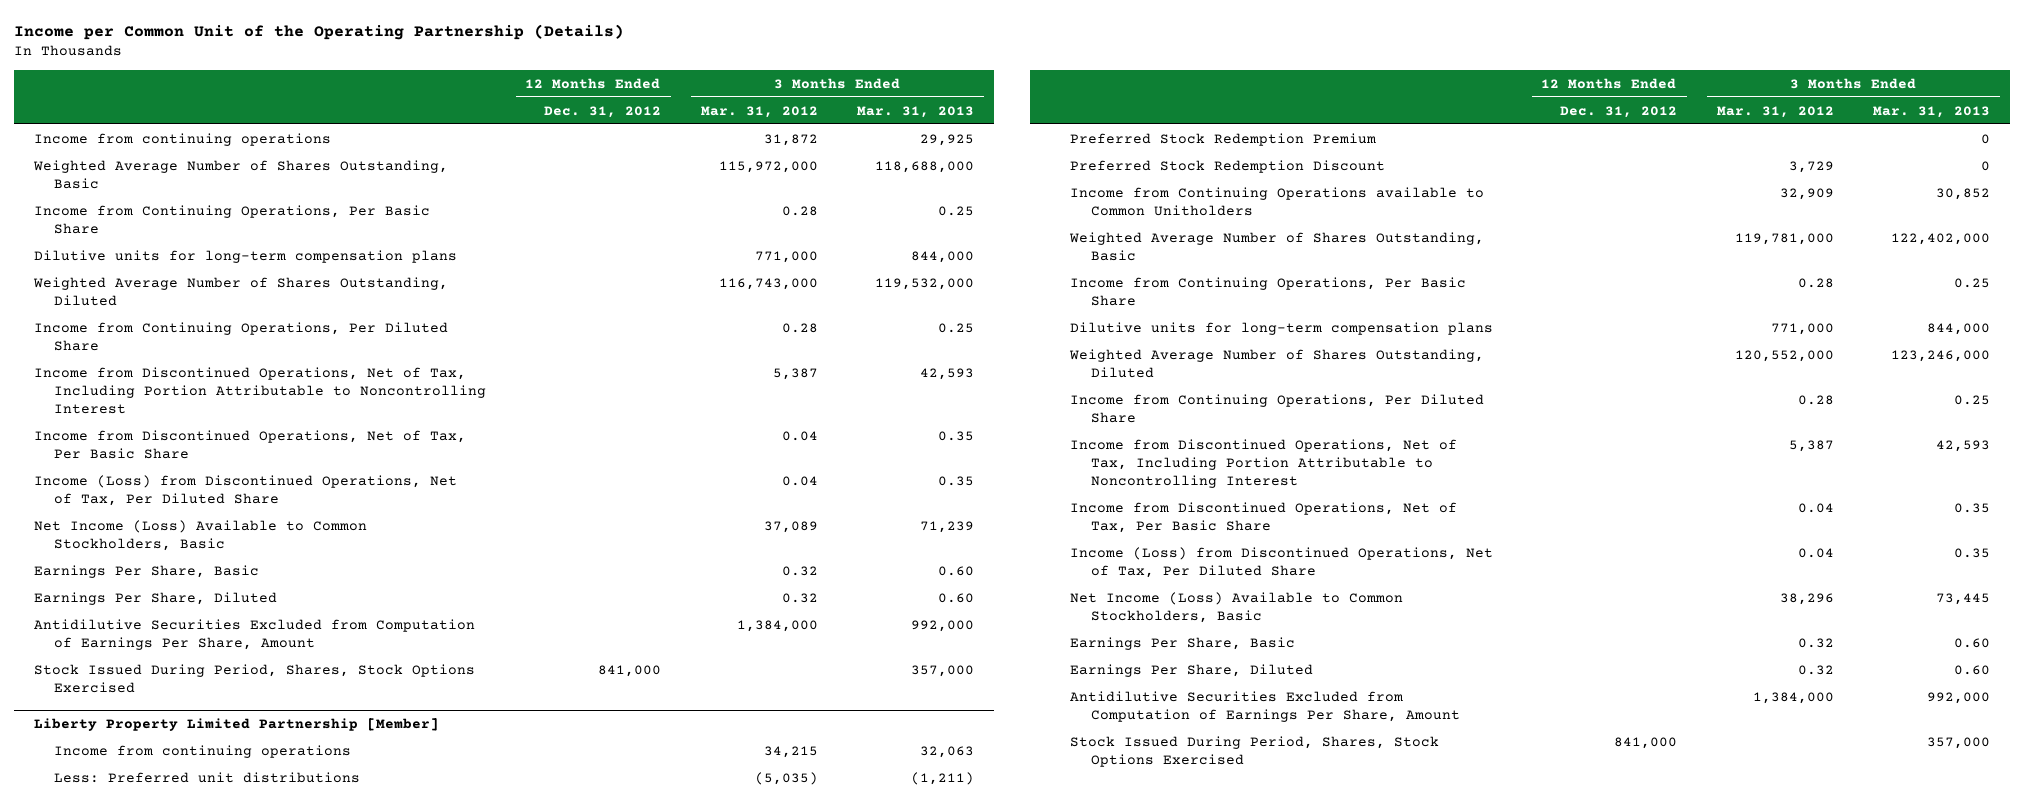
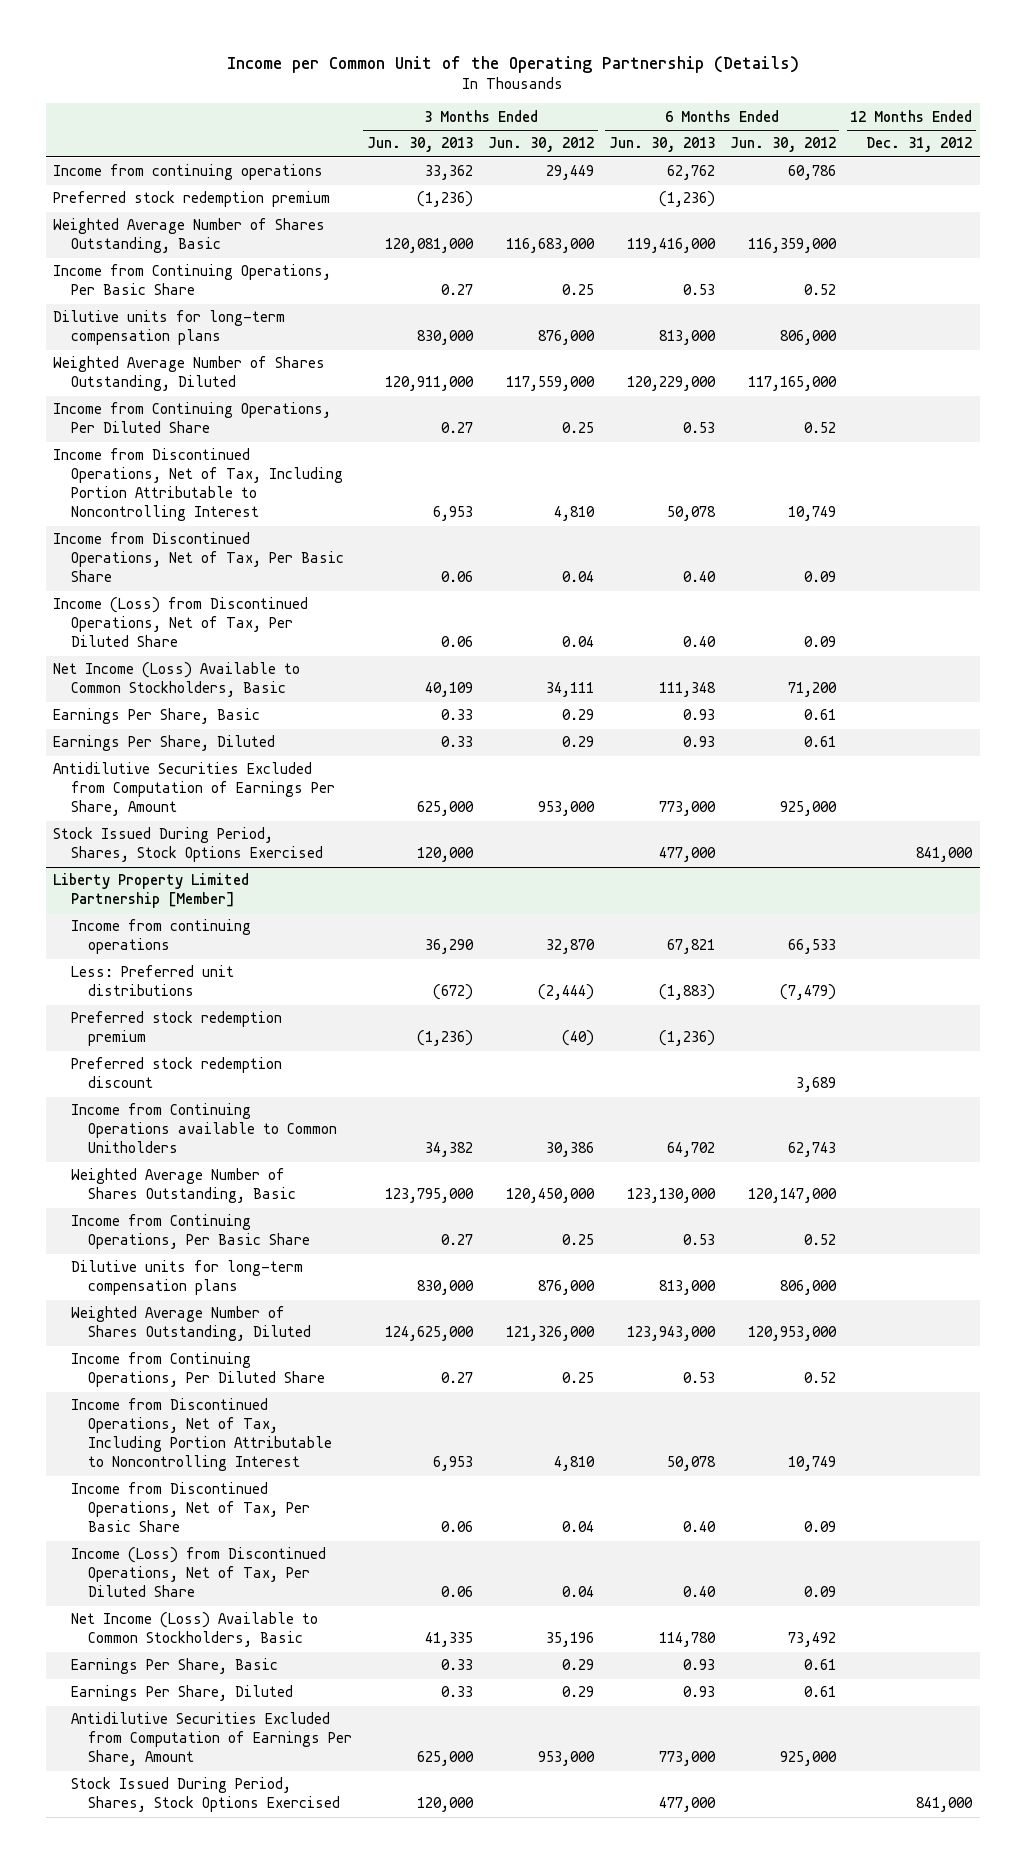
- | 12 Months Ended Dec. 31, 2012 | 3 Months Ended Mar. 31, 2012 | 3 Months Ended Mar. 31, 2013
+ | 3 Months Ended Jun. 30, 2013 | 3 Months Ended Jun. 30, 2012 | 6 Months Ended Jun. 30, 2013 | 6 Months Ended Jun. 30, 2012 | 12 Months Ended Dec. 31, 2012
+ Preferred stock redemption premium | (1,236) | | (1,236) | |
@ Liberty Property Limited Partnership [Member]
- Preferred Stock Redemption Premium | | | 0
- Preferred Stock Redemption Discount | | 3,729 | 0
+ Preferred stock redemption premium | (1,236) | (40) | (1,236) | |
+ Preferred stock redemption discount | | | | 3,689 |

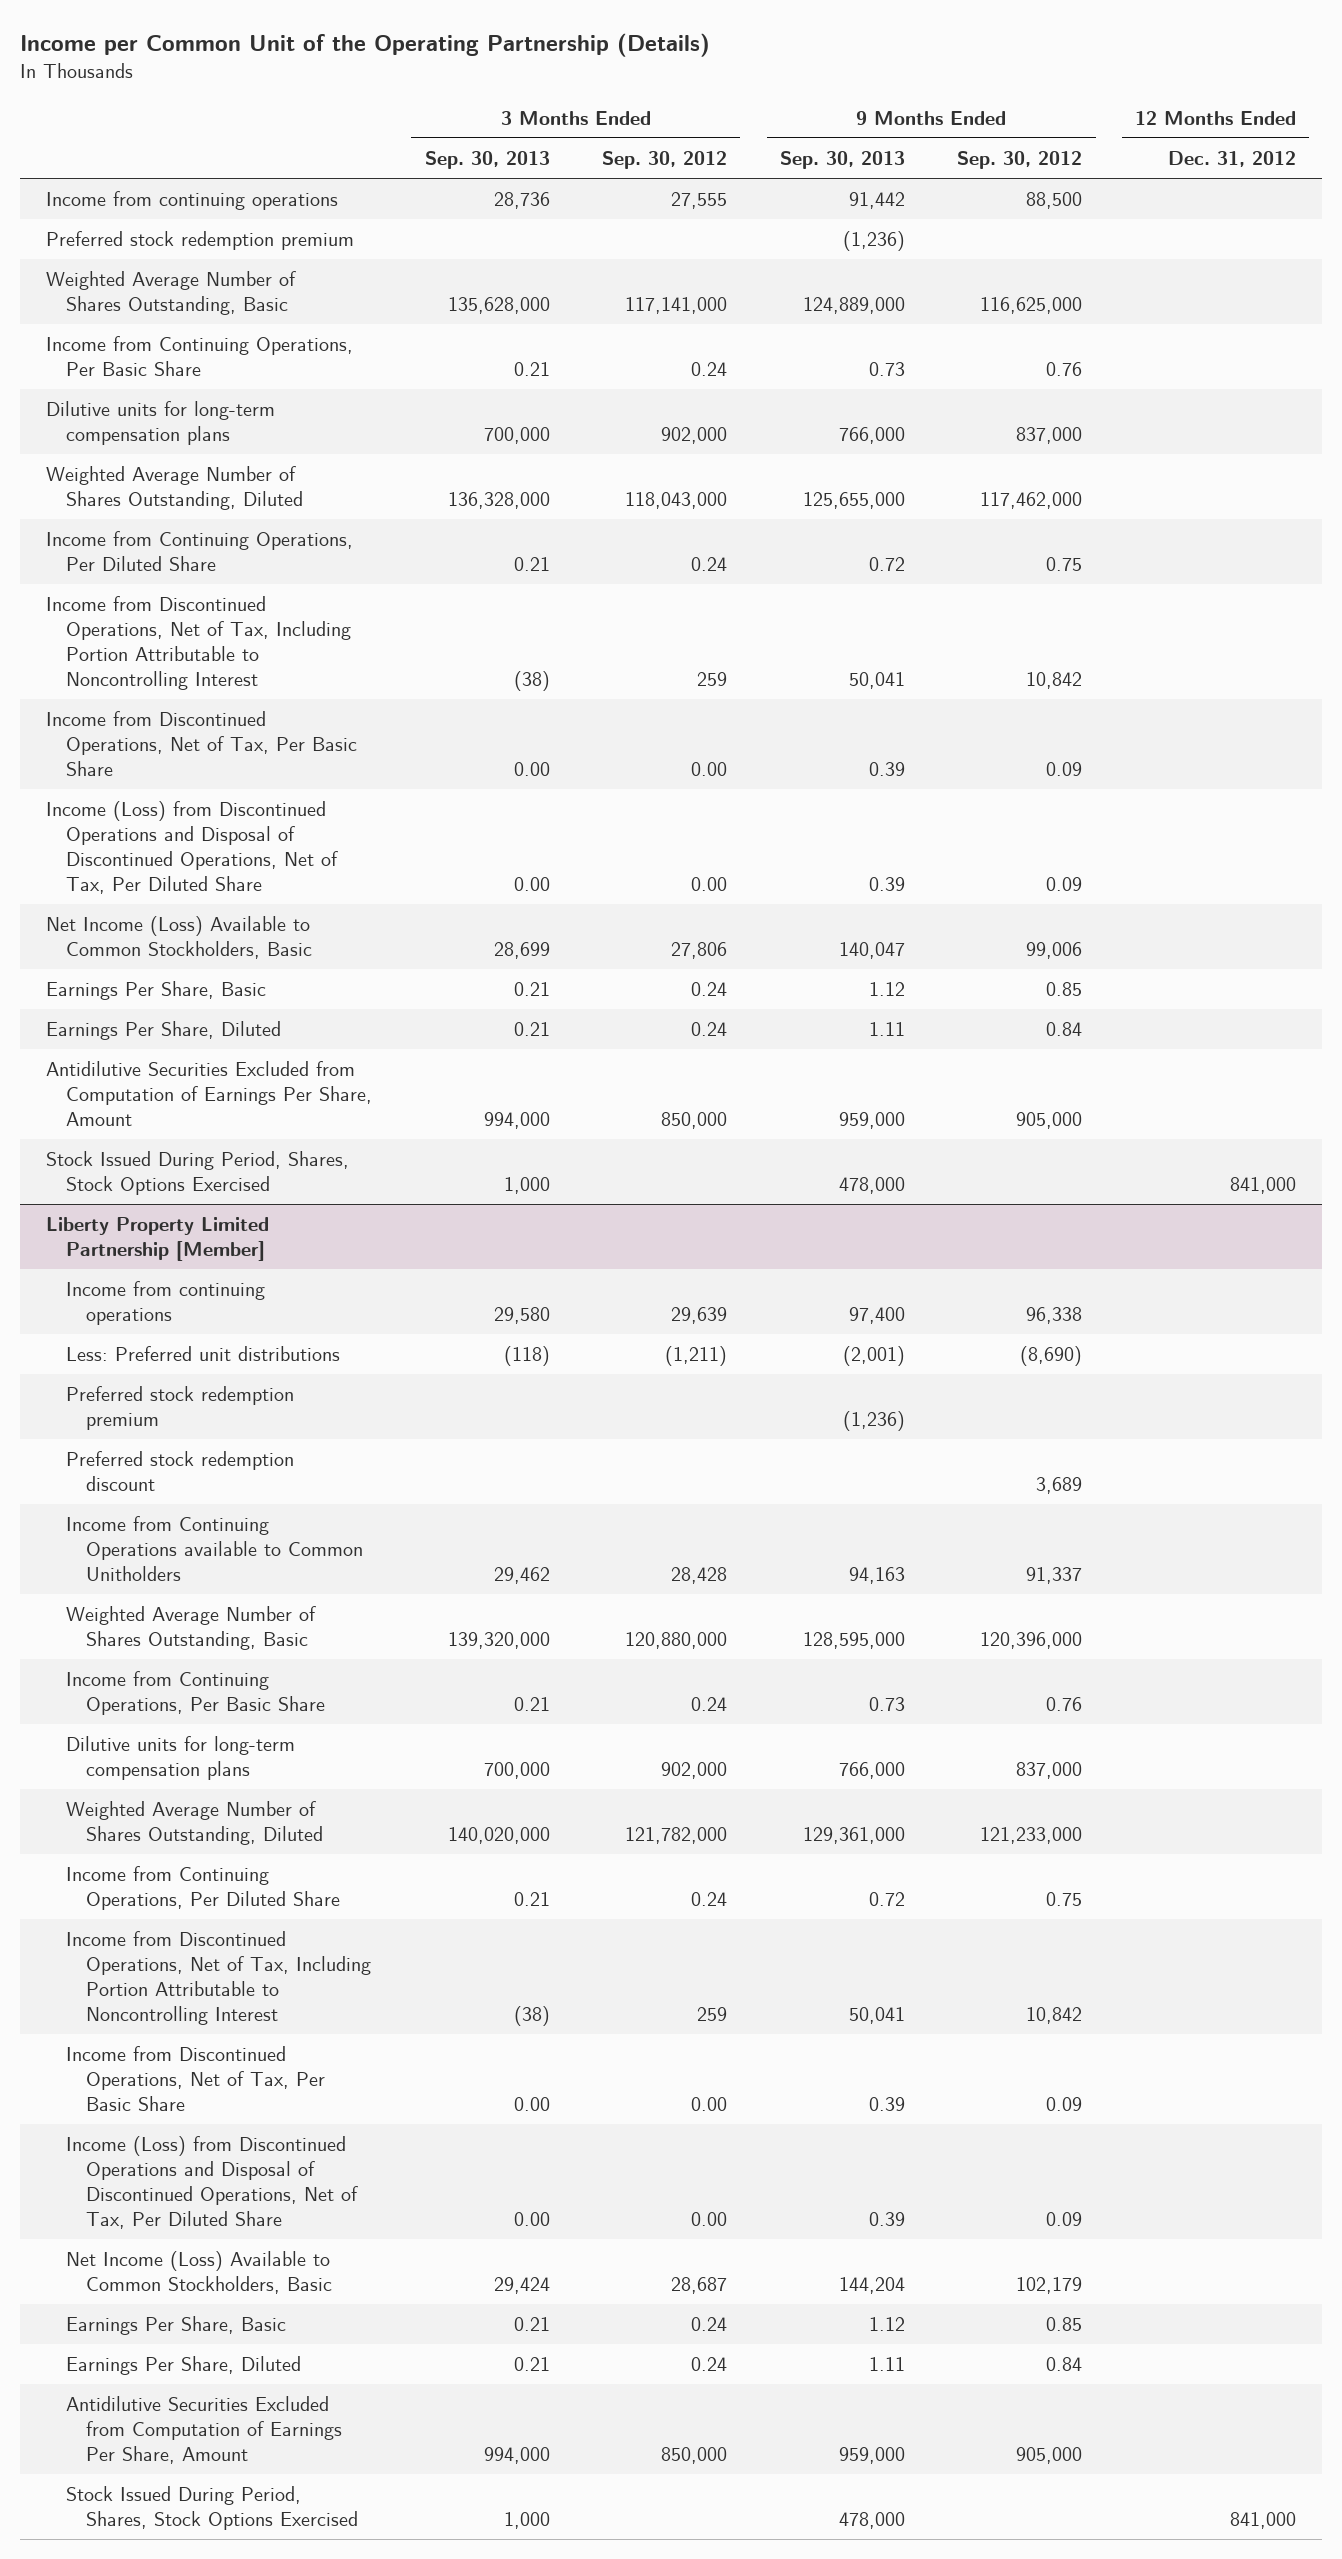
- | 3 Months Ended Jun. 30, 2013 | 3 Months Ended Jun. 30, 2012 | 6 Months Ended Jun. 30, 2013 | 6 Months Ended Jun. 30, 2012 | 12 Months Ended Dec. 31, 2012
+ | 3 Months Ended Sep. 30, 2013 | 3 Months Ended Sep. 30, 2012 | 9 Months Ended Sep. 30, 2013 | 9 Months Ended Sep. 30, 2012 | 12 Months Ended Dec. 31, 2012
- Income (Loss) from Discontinued Operations, Net of Tax, Per Diluted Share | 0.06 | 0.04 | 0.40 | 0.09 |
+ Income (Loss) from Discontinued Operations and Disposal of Discontinued Operations, Net of Tax, Per Diluted Share | 0.00 | 0.00 | 0.39 | 0.09 |
@ Liberty Property Limited Partnership [Member]
- Income (Loss) from Discontinued Operations, Net of Tax, Per Diluted Share | 0.06 | 0.04 | 0.40 | 0.09 |
+ Income (Loss) from Discontinued Operations and Disposal of Discontinued Operations, Net of Tax, Per Diluted Share | 0.00 | 0.00 | 0.39 | 0.09 |

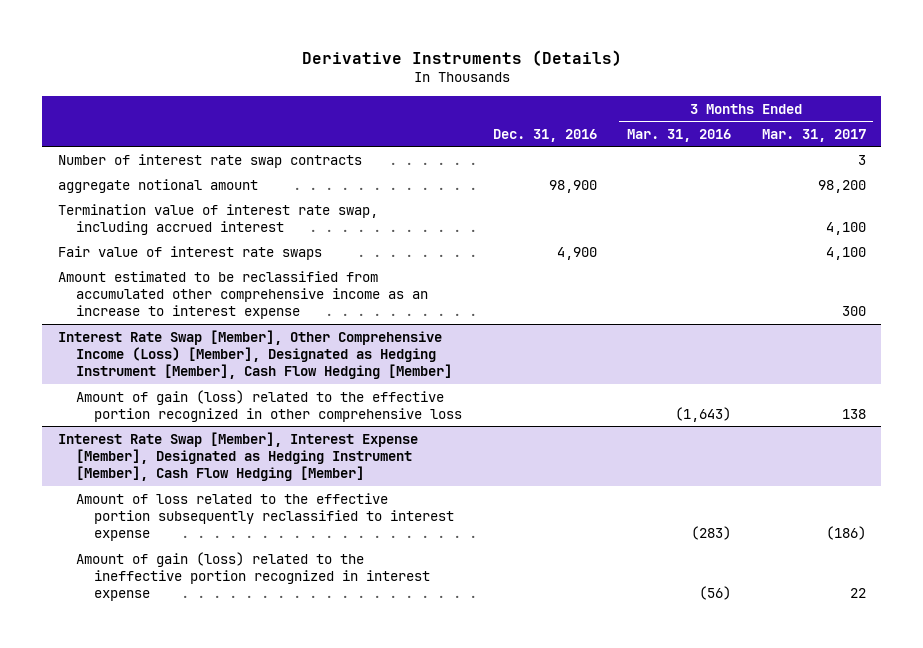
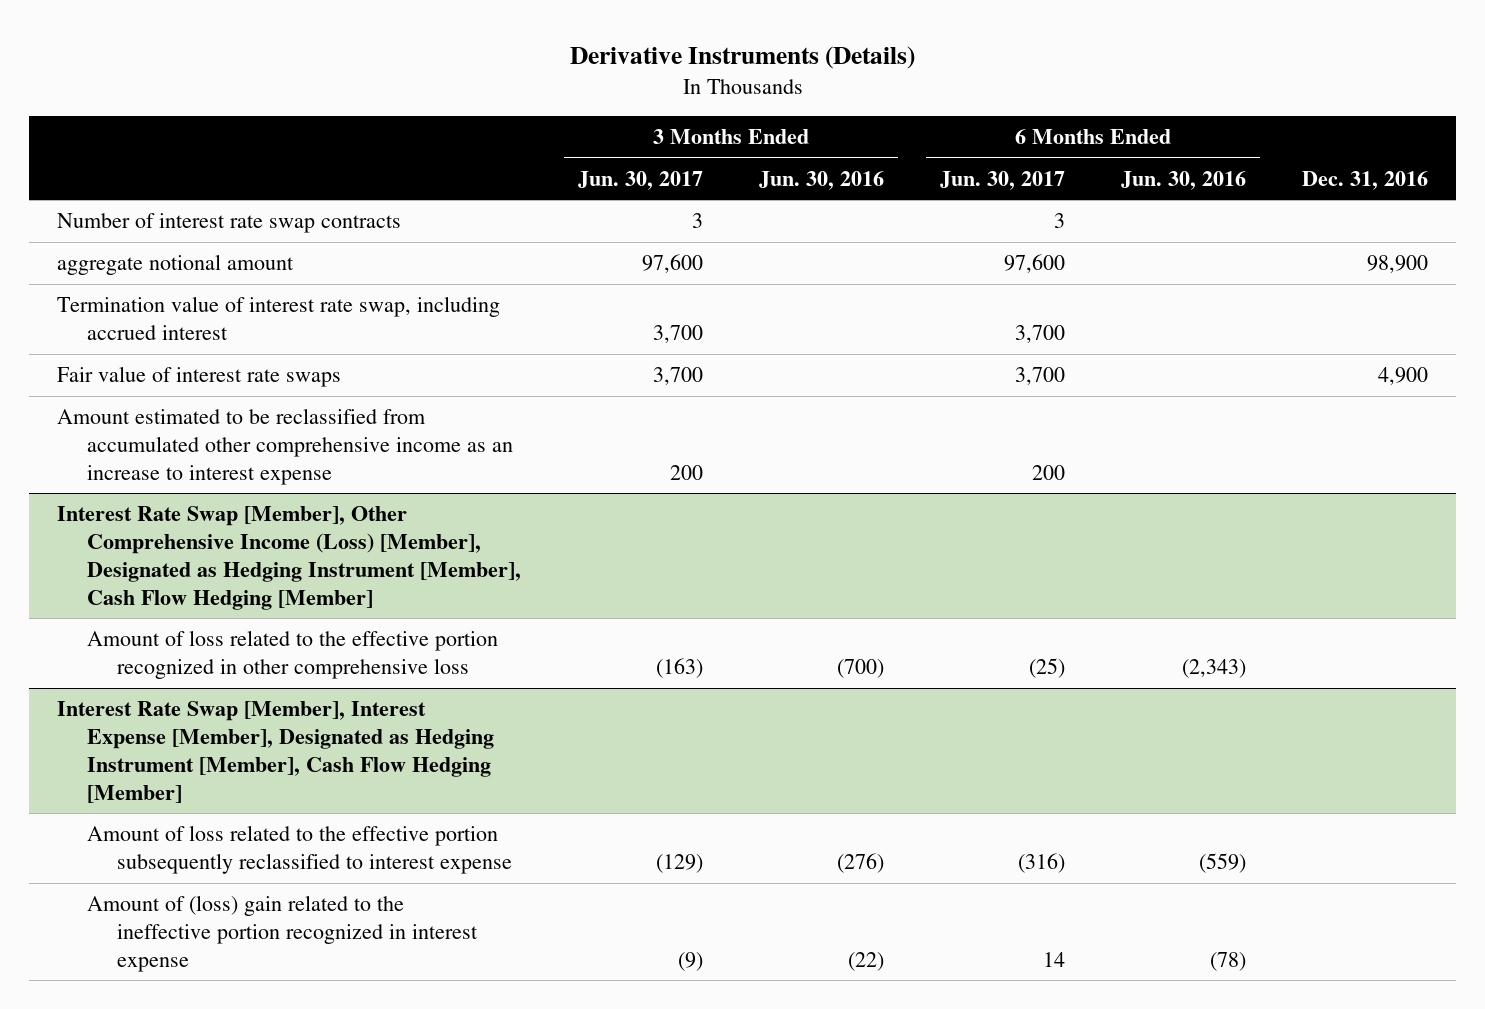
- | Dec. 31, 2016 | 3 Months Ended Mar. 31, 2016 | 3 Months Ended Mar. 31, 2017
+ | 3 Months Ended Jun. 30, 2017 | 3 Months Ended Jun. 30, 2016 | 6 Months Ended Jun. 30, 2017 | 6 Months Ended Jun. 30, 2016 | Dec. 31, 2016
@ Interest Rate Swap [Member], Other Comprehensive Income (Loss) [Member], Designated as Hedging Instrument [Member], Cash Flow Hedging [Member]
- Amount of gain (loss) related to the effective portion recognized in other comprehensive loss | | (1,643) | 138
+ Amount of loss related to the effective portion recognized in other comprehensive loss | (163) | (700) | (25) | (2,343) |
@ Interest Rate Swap [Member], Interest Expense [Member], Designated as Hedging Instrument [Member], Cash Flow Hedging [Member]
- Amount of gain (loss) related to the ineffective portion recognized in interest expense | | (56) | 22
+ Amount of (loss) gain related to the ineffective portion recognized in interest expense | (9) | (22) | 14 | (78) |

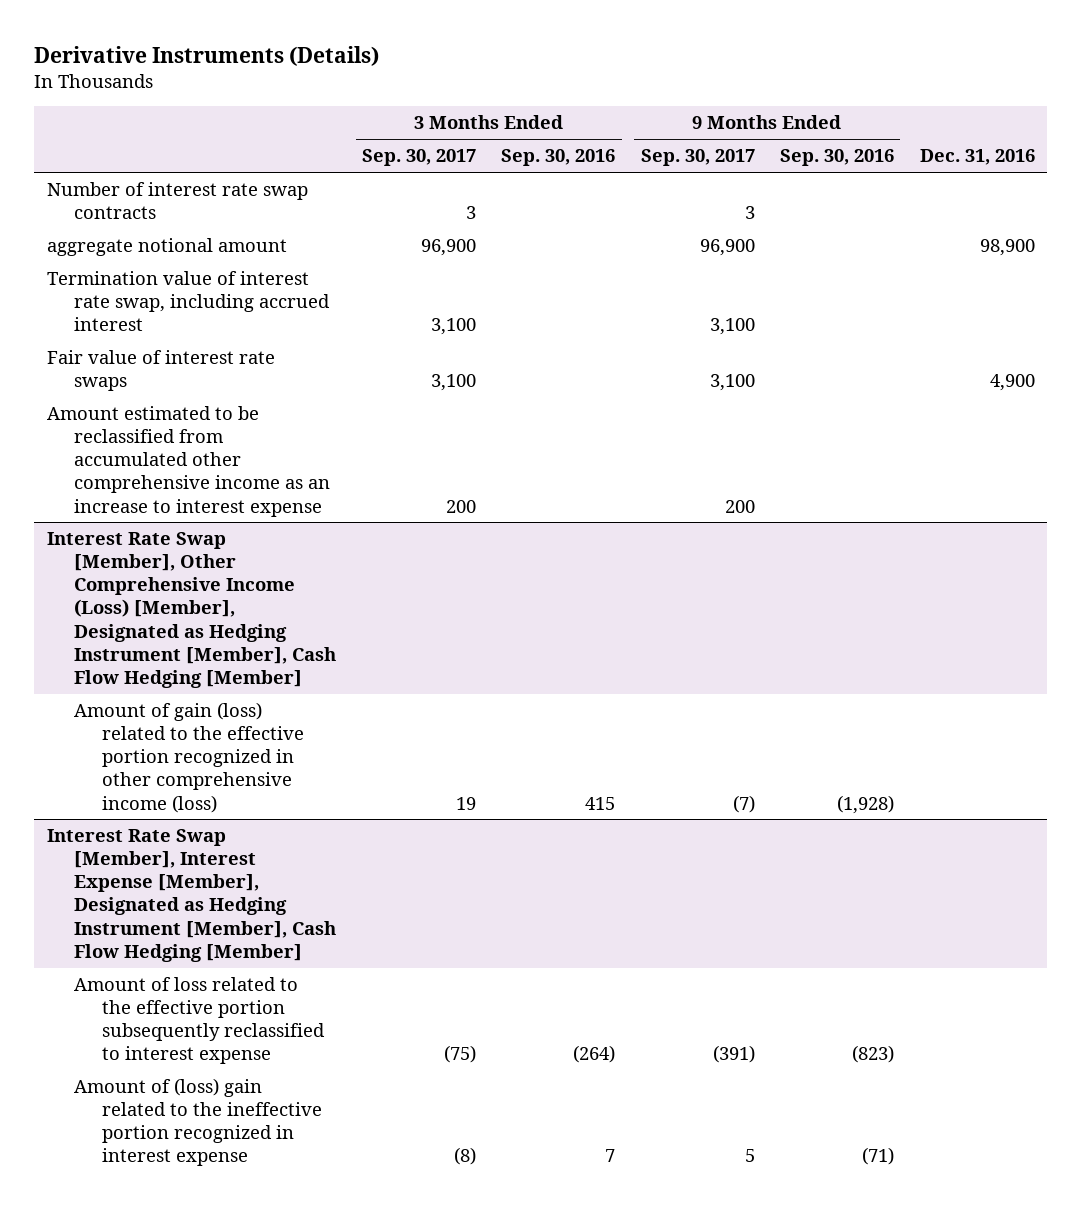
- | 3 Months Ended Jun. 30, 2017 | 3 Months Ended Jun. 30, 2016 | 6 Months Ended Jun. 30, 2017 | 6 Months Ended Jun. 30, 2016 | Dec. 31, 2016
+ | 3 Months Ended Sep. 30, 2017 | 3 Months Ended Sep. 30, 2016 | 9 Months Ended Sep. 30, 2017 | 9 Months Ended Sep. 30, 2016 | Dec. 31, 2016
@ Interest Rate Swap [Member], Other Comprehensive Income (Loss) [Member], Designated as Hedging Instrument [Member], Cash Flow Hedging [Member]
- Amount of loss related to the effective portion recognized in other comprehensive loss | (163) | (700) | (25) | (2,343) |
+ Amount of gain (loss) related to the effective portion recognized in other comprehensive income (loss) | 19 | 415 | (7) | (1,928) |

